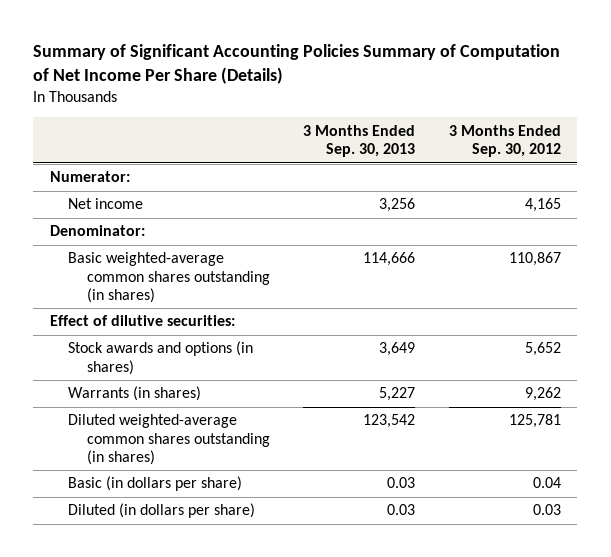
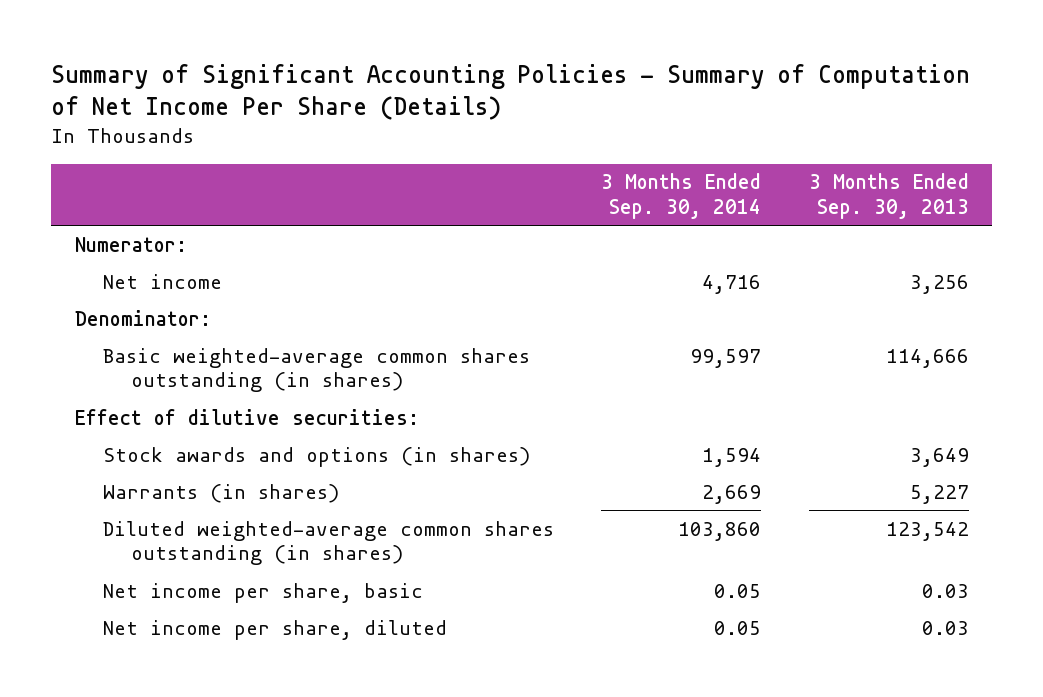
- Summary of Significant Accounting Policies Summary of Computation of Net Income Per Share (Details)
+ Summary of Significant Accounting Policies - Summary of Computation of Net Income Per Share (Details)
- | 3 Months Ended Sep. 30, 2013 | 3 Months Ended Sep. 30, 2012
+ | 3 Months Ended Sep. 30, 2014 | 3 Months Ended Sep. 30, 2013
- Basic (in dollars per share) | 0.03 | 0.04
- Diluted (in dollars per share) | 0.03 | 0.03
+ Net income per share, basic | 0.05 | 0.03
+ Net income per share, diluted | 0.05 | 0.03

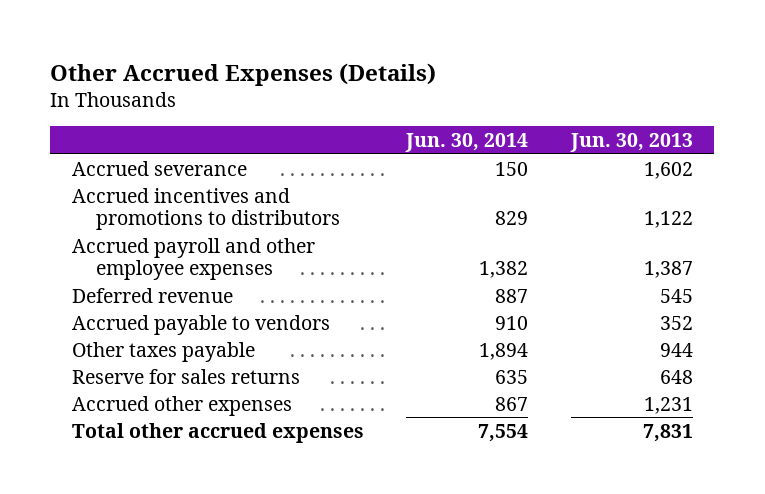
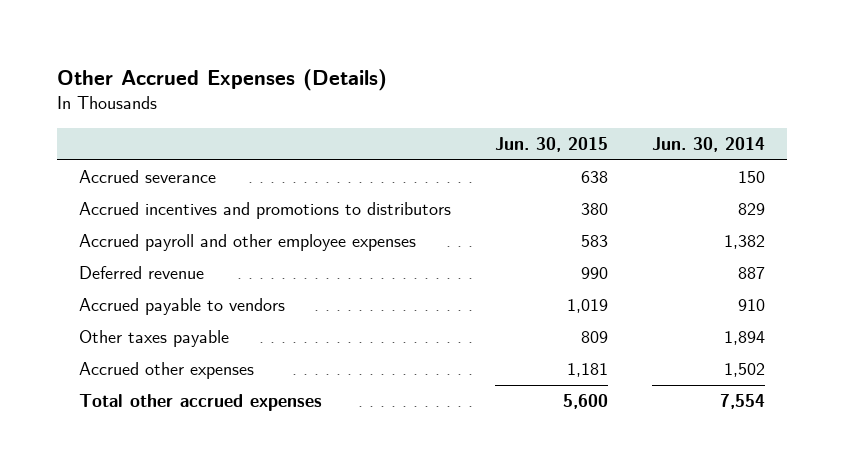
- | Jun. 30, 2014 | Jun. 30, 2013
+ | Jun. 30, 2015 | Jun. 30, 2014
- Reserve for sales returns | 635 | 648
- Accrued other expenses | 867 | 1,231
+ Accrued other expenses | 1,181 | 1,502

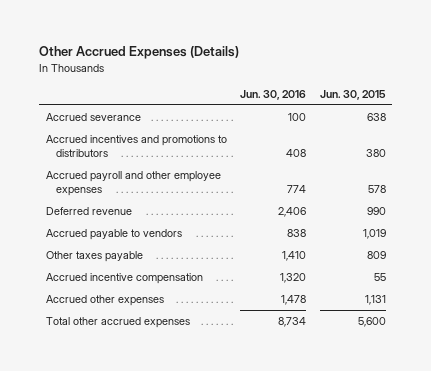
- | Jun. 30, 2015 | Jun. 30, 2014
+ | Jun. 30, 2016 | Jun. 30, 2015
- Accrued payroll and other employee expenses | 583 | 1,382
+ Accrued payroll and other employee expenses | 774 | 578
- Accrued other expenses | 1,181 | 1,502
+ Accrued incentive compensation | 1,320 | 55
+ Accrued other expenses | 1,478 | 1,131

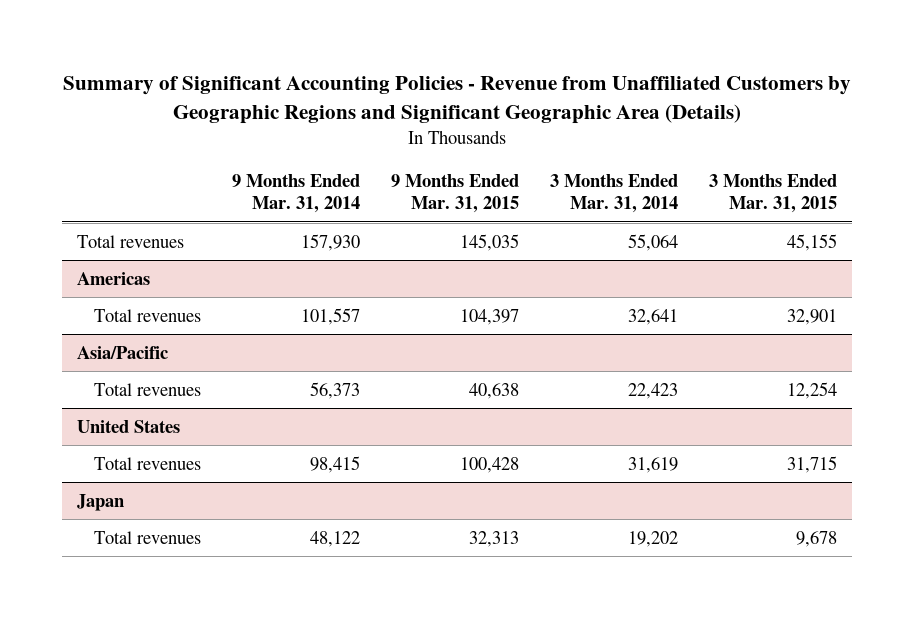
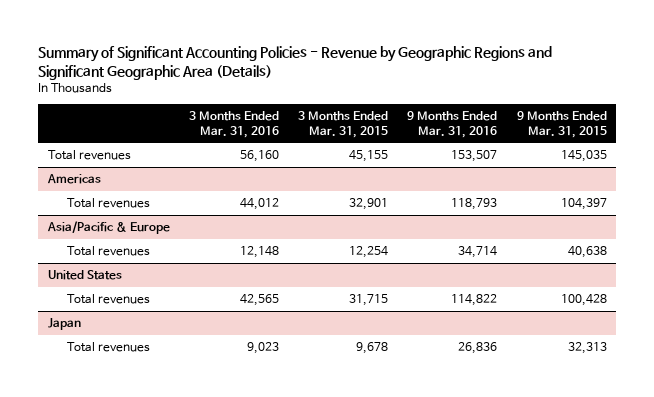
- Summary of Significant Accounting Policies - Revenue from Unaffiliated Customers by Geographic Regions and Significant Geographic Area (Details)
+ Summary of Significant Accounting Policies - Revenue by Geographic Regions and Significant Geographic Area (Details)
- | 9 Months Ended Mar. 31, 2014 | 9 Months Ended Mar. 31, 2015 | 3 Months Ended Mar. 31, 2014 | 3 Months Ended Mar. 31, 2015
+ | 3 Months Ended Mar. 31, 2016 | 3 Months Ended Mar. 31, 2015 | 9 Months Ended Mar. 31, 2016 | 9 Months Ended Mar. 31, 2015
- Asia/Pacific
+ Asia/Pacific & Europe

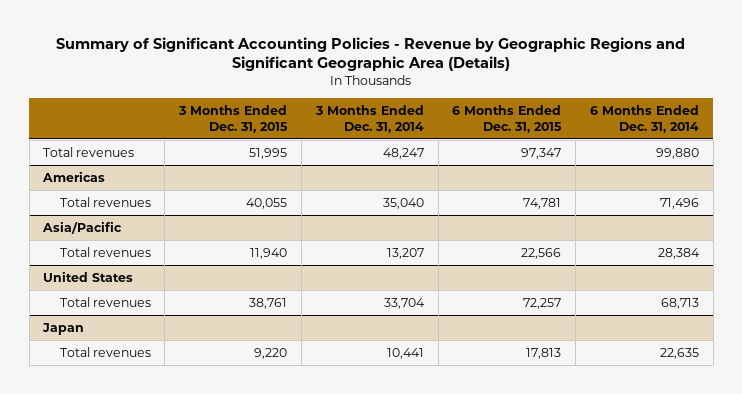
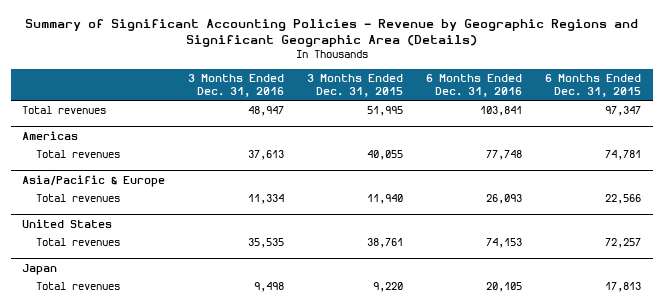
- | 3 Months Ended Dec. 31, 2015 | 3 Months Ended Dec. 31, 2014 | 6 Months Ended Dec. 31, 2015 | 6 Months Ended Dec. 31, 2014
+ | 3 Months Ended Dec. 31, 2016 | 3 Months Ended Dec. 31, 2015 | 6 Months Ended Dec. 31, 2016 | 6 Months Ended Dec. 31, 2015
- Asia/Pacific
+ Asia/Pacific & Europe

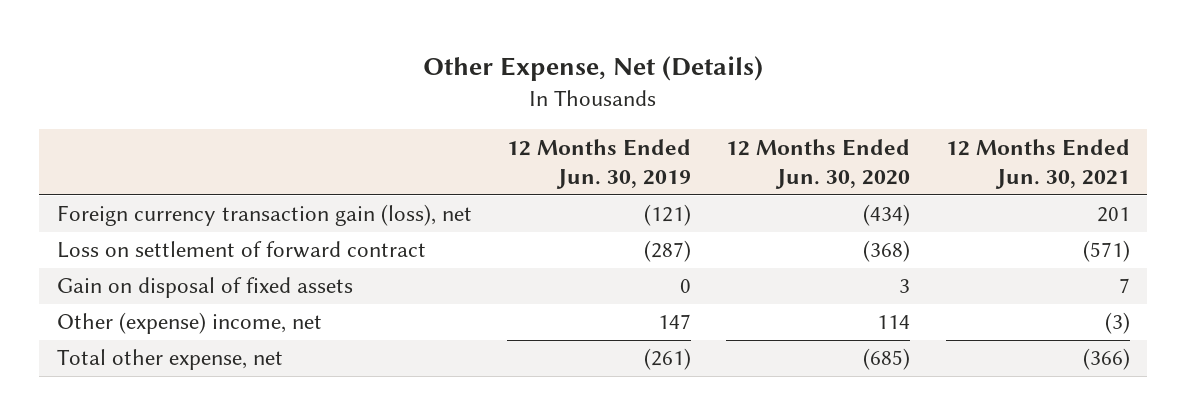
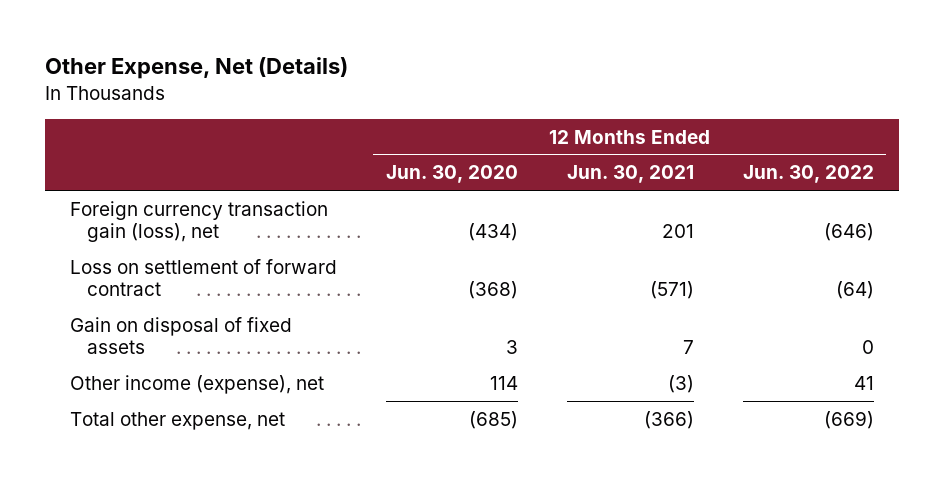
- | 12 Months Ended Jun. 30, 2019 | 12 Months Ended Jun. 30, 2020 | 12 Months Ended Jun. 30, 2021
+ | 12 Months Ended Jun. 30, 2020 | 12 Months Ended Jun. 30, 2021 | 12 Months Ended Jun. 30, 2022
- Other (expense) income, net | 147 | 114 | (3)
+ Other income (expense), net | 114 | (3) | 41

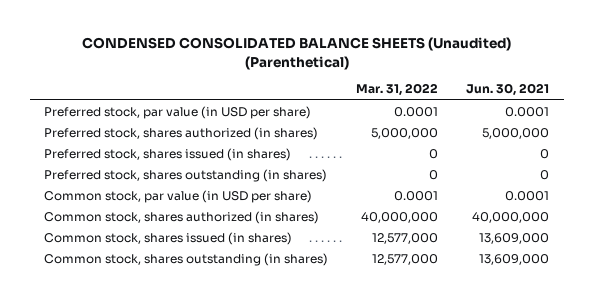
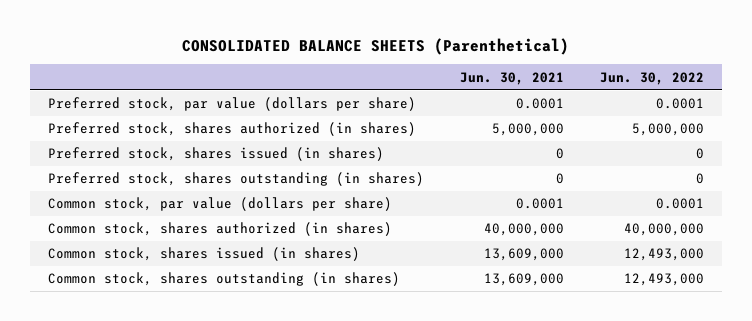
- CONDENSED CONSOLIDATED BALANCE SHEETS (Unaudited) (Parenthetical)
+ CONSOLIDATED BALANCE SHEETS (Parenthetical)
- | Mar. 31, 2022 | Jun. 30, 2021
+ | Jun. 30, 2021 | Jun. 30, 2022
- Preferred stock, par value (in USD per share) | 0.0001 | 0.0001
+ Preferred stock, par value (dollars per share) | 0.0001 | 0.0001
- Common stock, par value (in USD per share) | 0.0001 | 0.0001
+ Common stock, par value (dollars per share) | 0.0001 | 0.0001

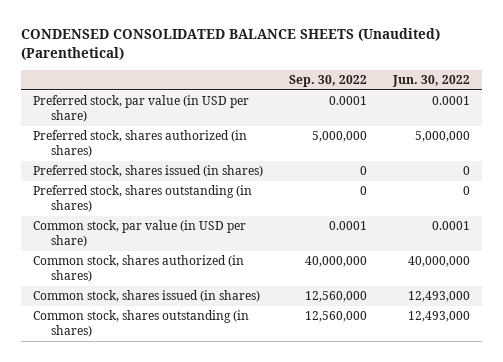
- CONSOLIDATED BALANCE SHEETS (Parenthetical)
+ CONDENSED CONSOLIDATED BALANCE SHEETS (Unaudited) (Parenthetical)
- | Jun. 30, 2021 | Jun. 30, 2022
+ | Sep. 30, 2022 | Jun. 30, 2022
- Preferred stock, par value (dollars per share) | 0.0001 | 0.0001
+ Preferred stock, par value (in USD per share) | 0.0001 | 0.0001
- Common stock, par value (dollars per share) | 0.0001 | 0.0001
+ Common stock, par value (in USD per share) | 0.0001 | 0.0001

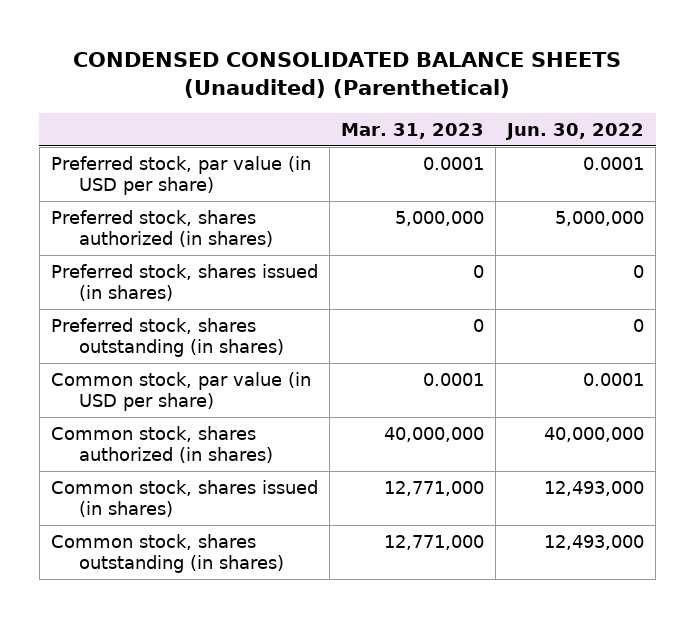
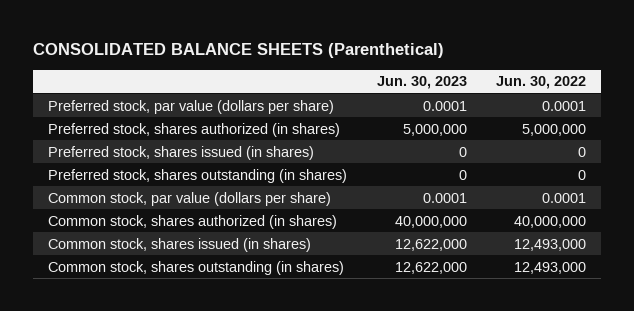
- CONDENSED CONSOLIDATED BALANCE SHEETS (Unaudited) (Parenthetical)
+ CONSOLIDATED BALANCE SHEETS (Parenthetical)
- | Mar. 31, 2023 | Jun. 30, 2022
+ | Jun. 30, 2023 | Jun. 30, 2022
- Preferred stock, par value (in USD per share) | 0.0001 | 0.0001
+ Preferred stock, par value (dollars per share) | 0.0001 | 0.0001
- Common stock, par value (in USD per share) | 0.0001 | 0.0001
+ Common stock, par value (dollars per share) | 0.0001 | 0.0001

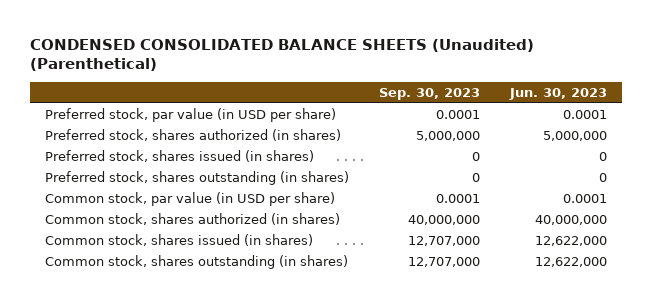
- CONSOLIDATED BALANCE SHEETS (Parenthetical)
+ CONDENSED CONSOLIDATED BALANCE SHEETS (Unaudited) (Parenthetical)
- | Jun. 30, 2023 | Jun. 30, 2022
+ | Sep. 30, 2023 | Jun. 30, 2023
- Preferred stock, par value (dollars per share) | 0.0001 | 0.0001
+ Preferred stock, par value (in USD per share) | 0.0001 | 0.0001
- Common stock, par value (dollars per share) | 0.0001 | 0.0001
+ Common stock, par value (in USD per share) | 0.0001 | 0.0001

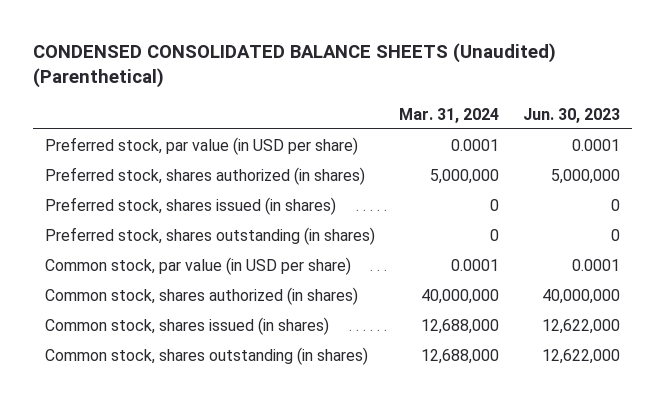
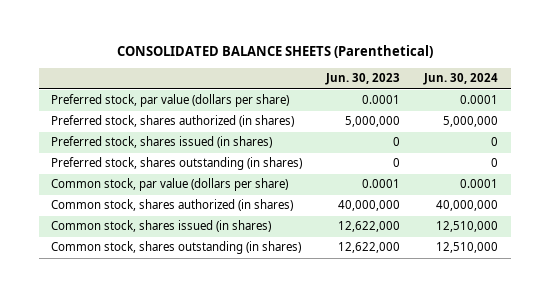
- CONDENSED CONSOLIDATED BALANCE SHEETS (Unaudited) (Parenthetical)
+ CONSOLIDATED BALANCE SHEETS (Parenthetical)
- | Mar. 31, 2024 | Jun. 30, 2023
+ | Jun. 30, 2023 | Jun. 30, 2024
- Preferred stock, par value (in USD per share) | 0.0001 | 0.0001
+ Preferred stock, par value (dollars per share) | 0.0001 | 0.0001
- Common stock, par value (in USD per share) | 0.0001 | 0.0001
+ Common stock, par value (dollars per share) | 0.0001 | 0.0001

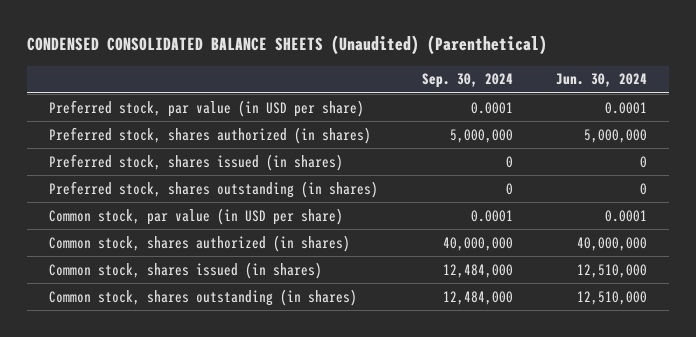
- CONSOLIDATED BALANCE SHEETS (Parenthetical)
+ CONDENSED CONSOLIDATED BALANCE SHEETS (Unaudited) (Parenthetical)
- | Jun. 30, 2023 | Jun. 30, 2024
+ | Sep. 30, 2024 | Jun. 30, 2024
- Preferred stock, par value (dollars per share) | 0.0001 | 0.0001
+ Preferred stock, par value (in USD per share) | 0.0001 | 0.0001
- Common stock, par value (dollars per share) | 0.0001 | 0.0001
+ Common stock, par value (in USD per share) | 0.0001 | 0.0001

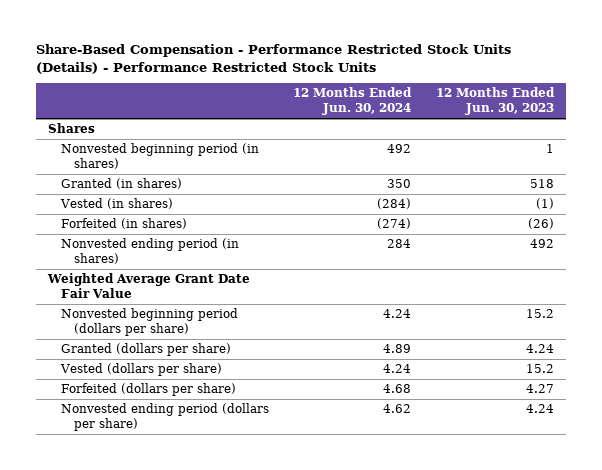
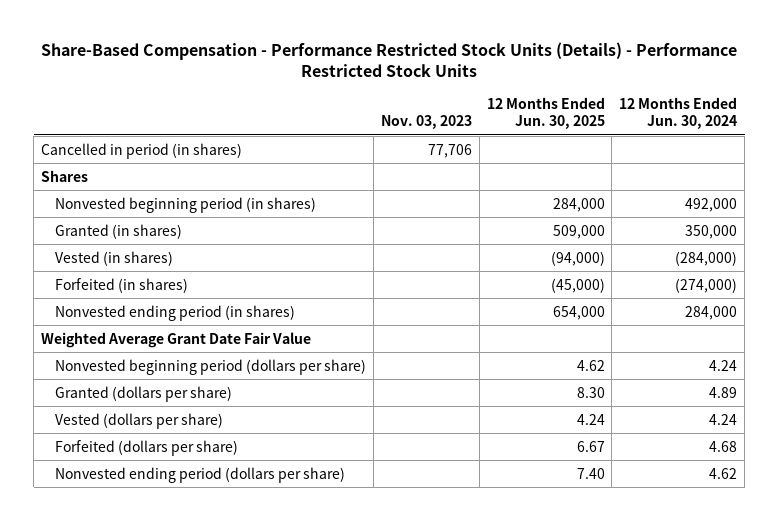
- | 12 Months Ended Jun. 30, 2024 | 12 Months Ended Jun. 30, 2023
+ | Nov. 03, 2023 | 12 Months Ended Jun. 30, 2025 | 12 Months Ended Jun. 30, 2024
+ Cancelled in period (in shares) | 77,706 | |
- Nonvested beginning period (in shares) | 492 | 1
- Granted (in shares) | 350 | 518
- Vested (in shares) | (284) | (1)
- Forfeited (in shares) | (274) | (26)
- Nonvested ending period (in shares) | 284 | 492
+ Nonvested beginning period (in shares) | | 284,000 | 492,000
+ Granted (in shares) | | 509,000 | 350,000
+ Vested (in shares) | | (94,000) | (284,000)
+ Forfeited (in shares) | | (45,000) | (274,000)
+ Nonvested ending period (in shares) | | 654,000 | 284,000

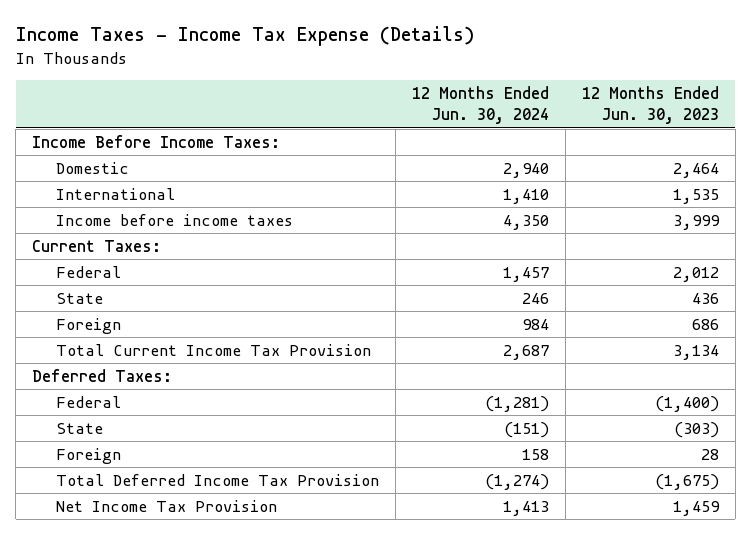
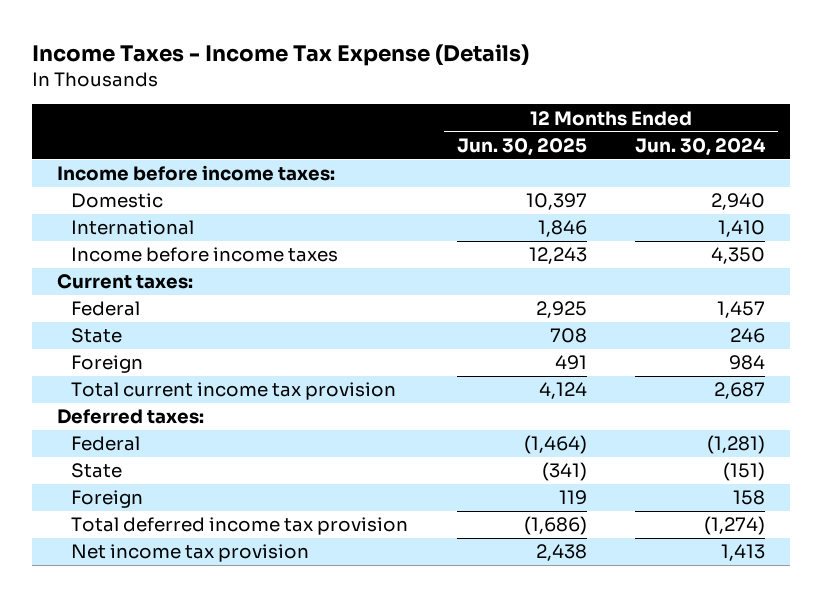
- | 12 Months Ended Jun. 30, 2024 | 12 Months Ended Jun. 30, 2023
+ | 12 Months Ended Jun. 30, 2025 | 12 Months Ended Jun. 30, 2024
- Income Before Income Taxes:
+ Income before income taxes:
- Current Taxes:
+ Current taxes:
- Total Current Income Tax Provision | 2,687 | 3,134
- Deferred Taxes:
+ Total current income tax provision | 4,124 | 2,687
+ Deferred taxes:
- Total Deferred Income Tax Provision | (1,274) | (1,675)
- Net Income Tax Provision | 1,413 | 1,459
+ Total deferred income tax provision | (1,686) | (1,274)
+ Net income tax provision | 2,438 | 1,413

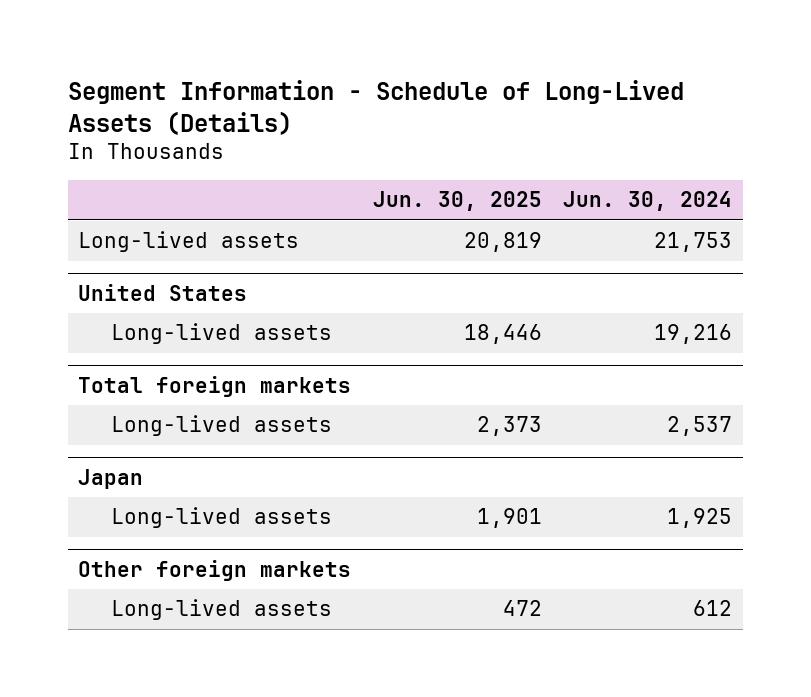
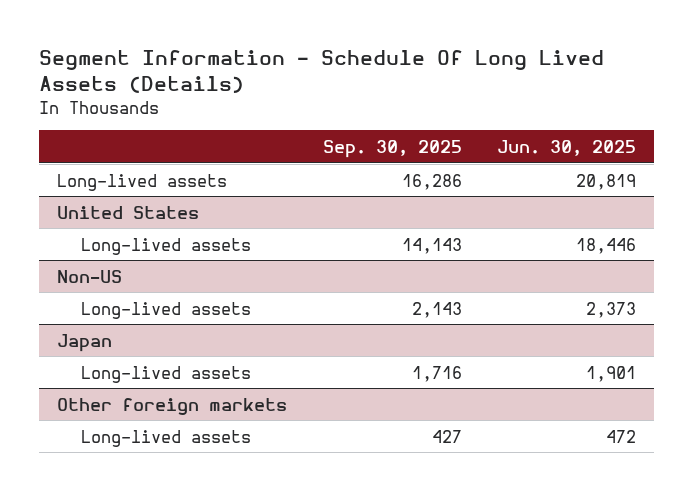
- Segment Information - Schedule of Long-Lived Assets (Details)
+ Segment Information - Schedule Of Long Lived Assets (Details)
- | Jun. 30, 2025 | Jun. 30, 2024
+ | Sep. 30, 2025 | Jun. 30, 2025
- Total foreign markets
+ Non-US

